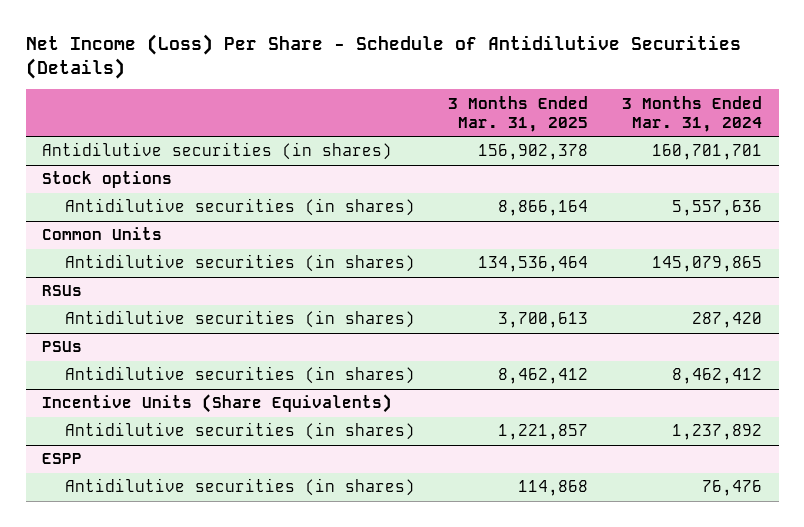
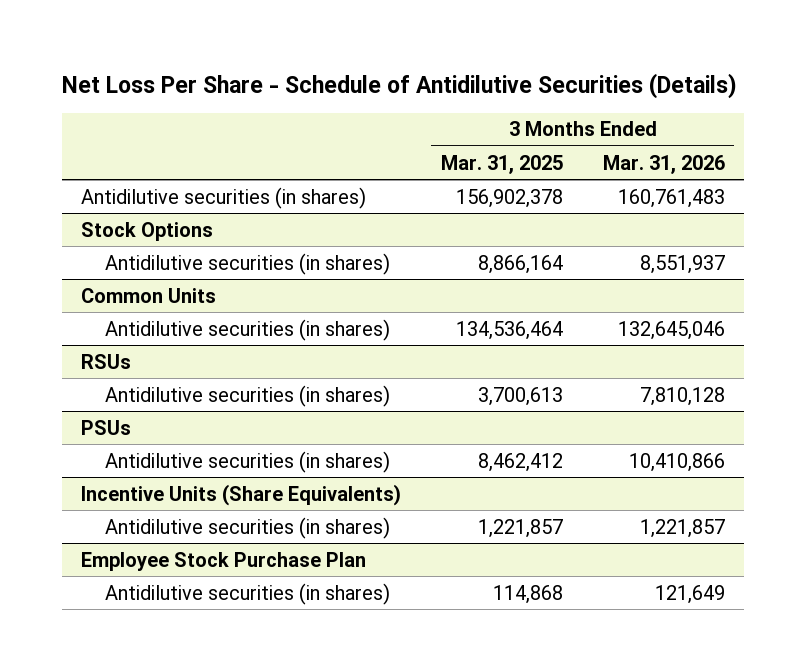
- Net Income (Loss) Per Share - Schedule of Antidilutive Securities (Details)
+ Net Loss Per Share - Schedule of Antidilutive Securities (Details)
- | 3 Months Ended Mar. 31, 2025 | 3 Months Ended Mar. 31, 2024
+ | 3 Months Ended Mar. 31, 2025 | 3 Months Ended Mar. 31, 2026
- Stock options
+ Stock Options
- ESPP
+ Employee Stock Purchase Plan

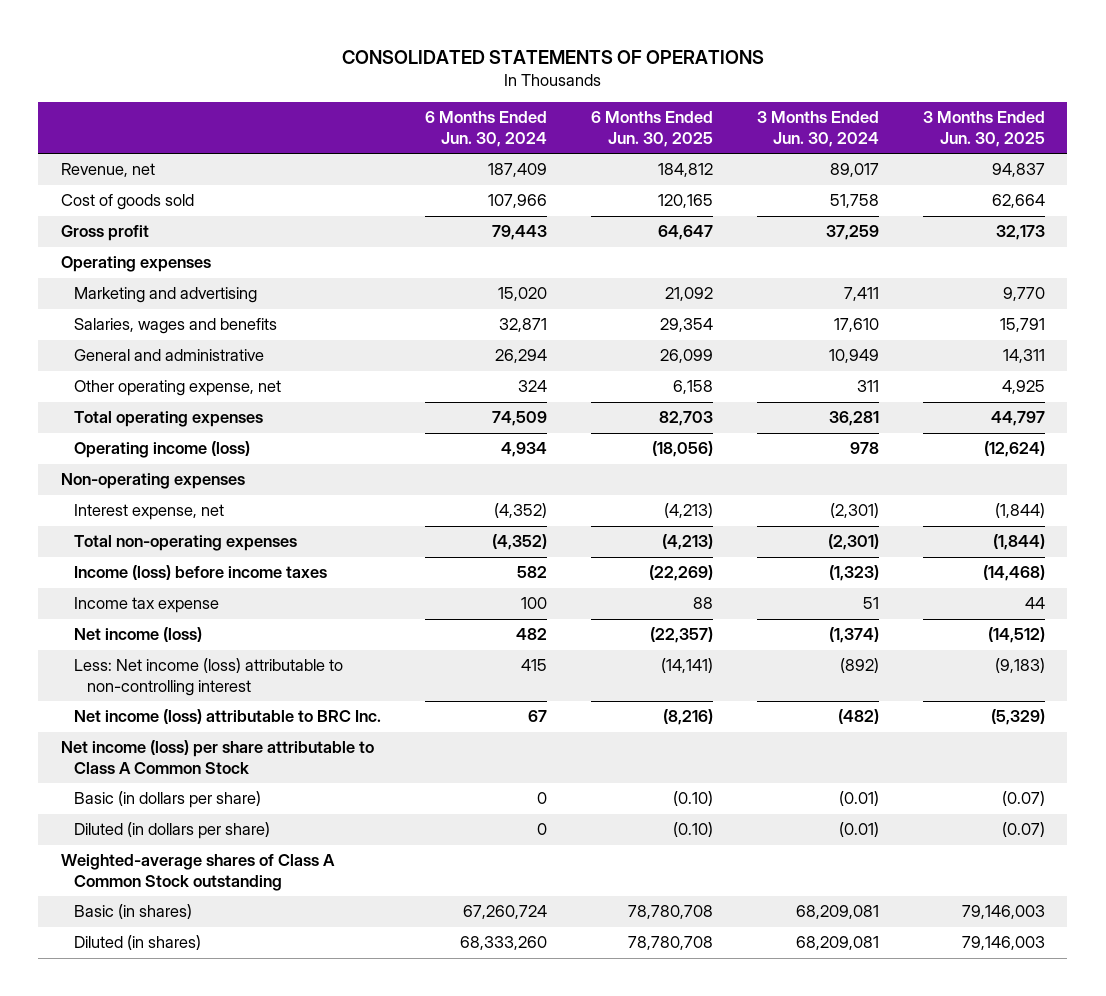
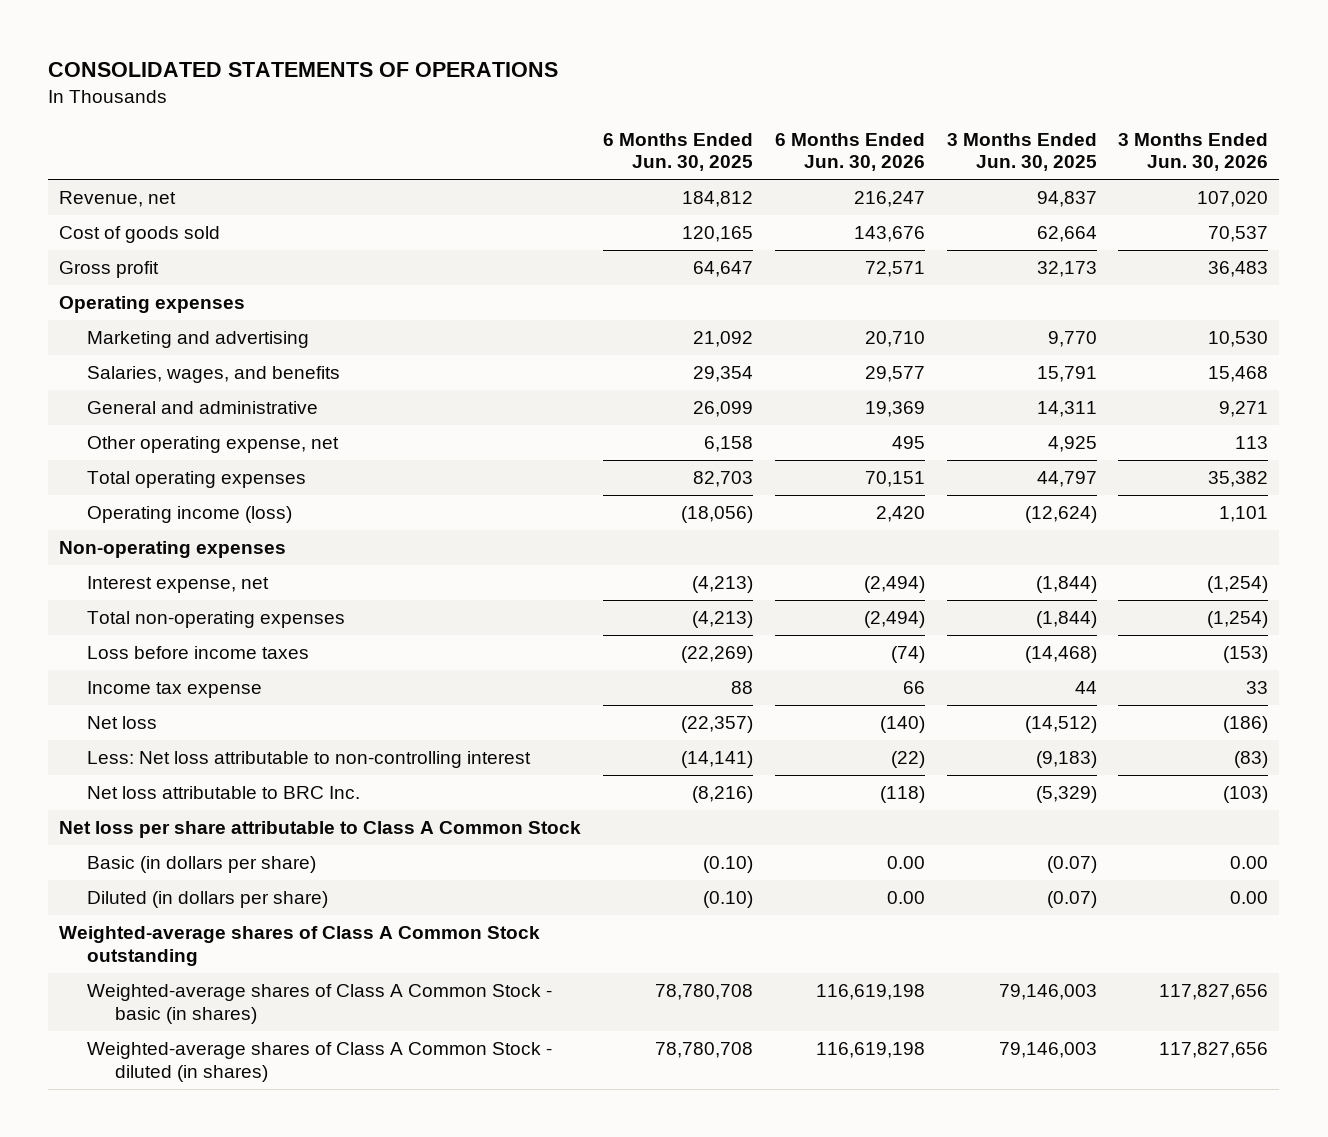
- | 6 Months Ended Jun. 30, 2024 | 6 Months Ended Jun. 30, 2025 | 3 Months Ended Jun. 30, 2024 | 3 Months Ended Jun. 30, 2025
+ | 6 Months Ended Jun. 30, 2025 | 6 Months Ended Jun. 30, 2026 | 3 Months Ended Jun. 30, 2025 | 3 Months Ended Jun. 30, 2026
- Salaries, wages and benefits | 32,871 | 29,354 | 17,610 | 15,791
+ Salaries, wages, and benefits | 29,354 | 29,577 | 15,791 | 15,468
- Income (loss) before income taxes | 582 | (22,269) | (1,323) | (14,468)
+ Loss before income taxes | (22,269) | (74) | (14,468) | (153)
- Net income (loss) | 482 | (22,357) | (1,374) | (14,512)
- Less: Net income (loss) attributable to non-controlling interest | 415 | (14,141) | (892) | (9,183)
- Net income (loss) attributable to BRC Inc. | 67 | (8,216) | (482) | (5,329)
- Net income (loss) per share attributable to Class A Common Stock
+ Net loss | (22,357) | (140) | (14,512) | (186)
+ Less: Net loss attributable to non-controlling interest | (14,141) | (22) | (9,183) | (83)
+ Net loss attributable to BRC Inc. | (8,216) | (118) | (5,329) | (103)
+ Net loss per share attributable to Class A Common Stock
- Basic (in shares) | 67,260,724 | 78,780,708 | 68,209,081 | 79,146,003
- Diluted (in shares) | 68,333,260 | 78,780,708 | 68,209,081 | 79,146,003
+ Weighted-average shares of Class A Common Stock - basic (in shares) | 78,780,708 | 116,619,198 | 79,146,003 | 117,827,656
+ Weighted-average shares of Class A Common Stock - diluted (in shares) | 78,780,708 | 116,619,198 | 79,146,003 | 117,827,656

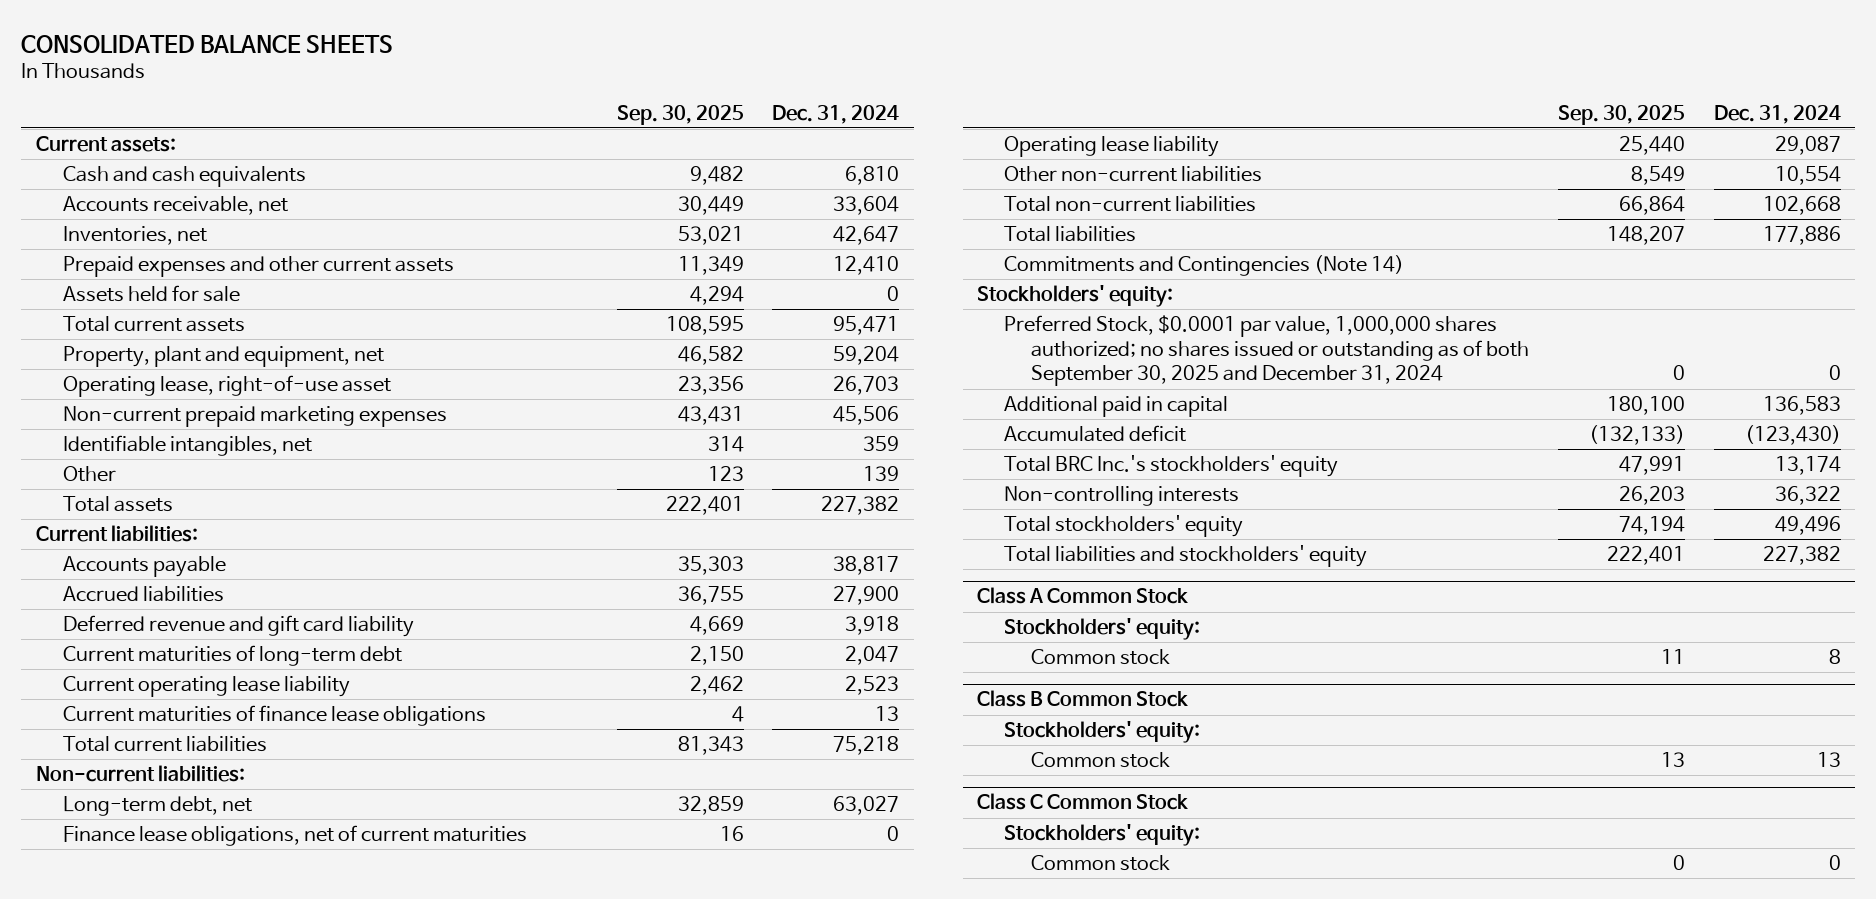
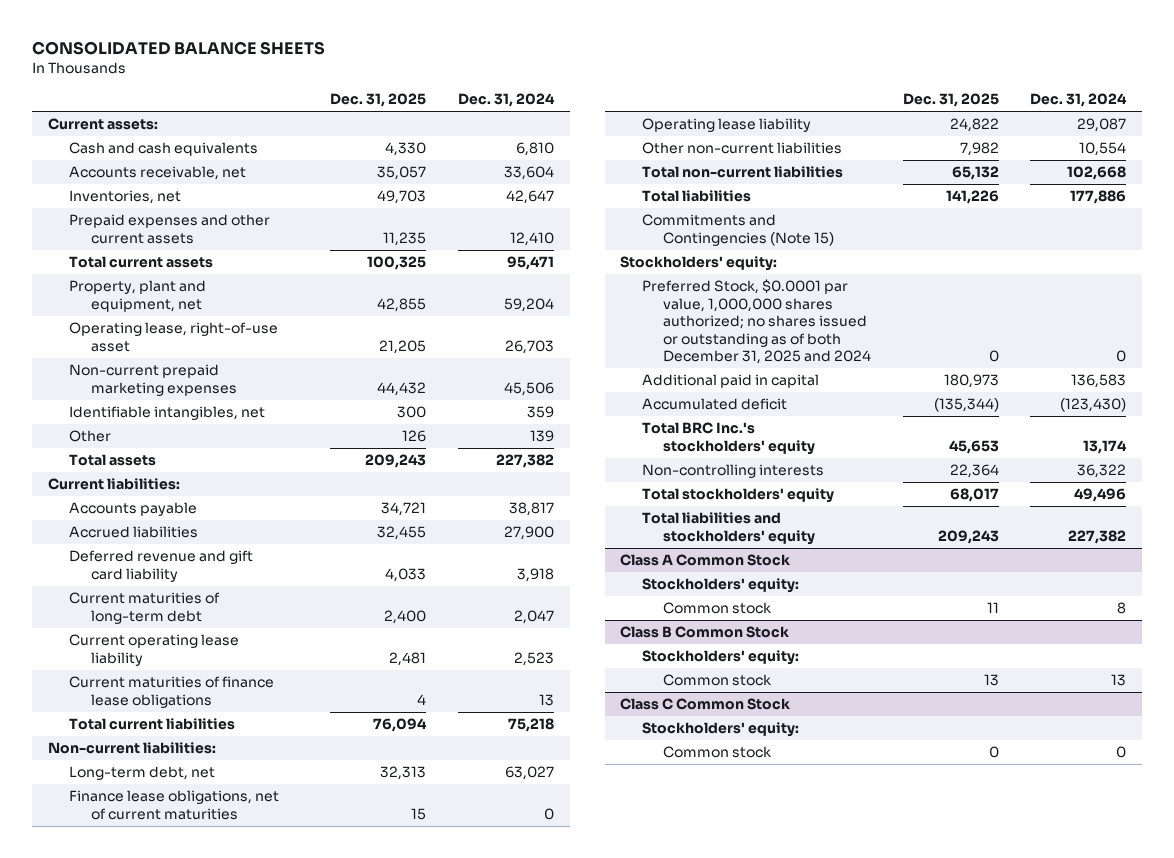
- | Sep. 30, 2025 | Dec. 31, 2024
+ | Dec. 31, 2025 | Dec. 31, 2024
- Assets held for sale | 4,294 | 0
- Commitments and Contingencies (Note 14)
+ Commitments and Contingencies (Note 15)
- Preferred Stock, $0.0001 par value, 1,000,000 shares authorized; no shares issued or outstanding as of both September 30, 2025 and December 31, 2024 | 0 | 0
+ Preferred Stock, $0.0001 par value, 1,000,000 shares authorized; no shares issued or outstanding as of both December 31, 2025 and 2024 | 0 | 0

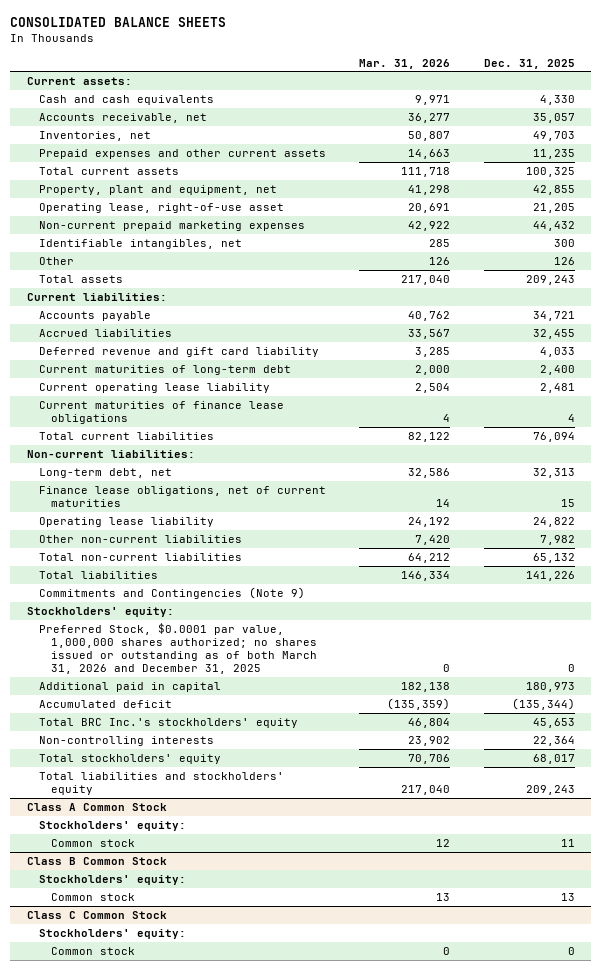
- | Dec. 31, 2025 | Dec. 31, 2024
+ | Mar. 31, 2026 | Dec. 31, 2025
- Commitments and Contingencies (Note 15)
+ Commitments and Contingencies (Note 9)
- Preferred Stock, $0.0001 par value, 1,000,000 shares authorized; no shares issued or outstanding as of both December 31, 2025 and 2024 | 0 | 0
+ Preferred Stock, $0.0001 par value, 1,000,000 shares authorized; no shares issued or outstanding as of both March 31, 2026 and December 31, 2025 | 0 | 0

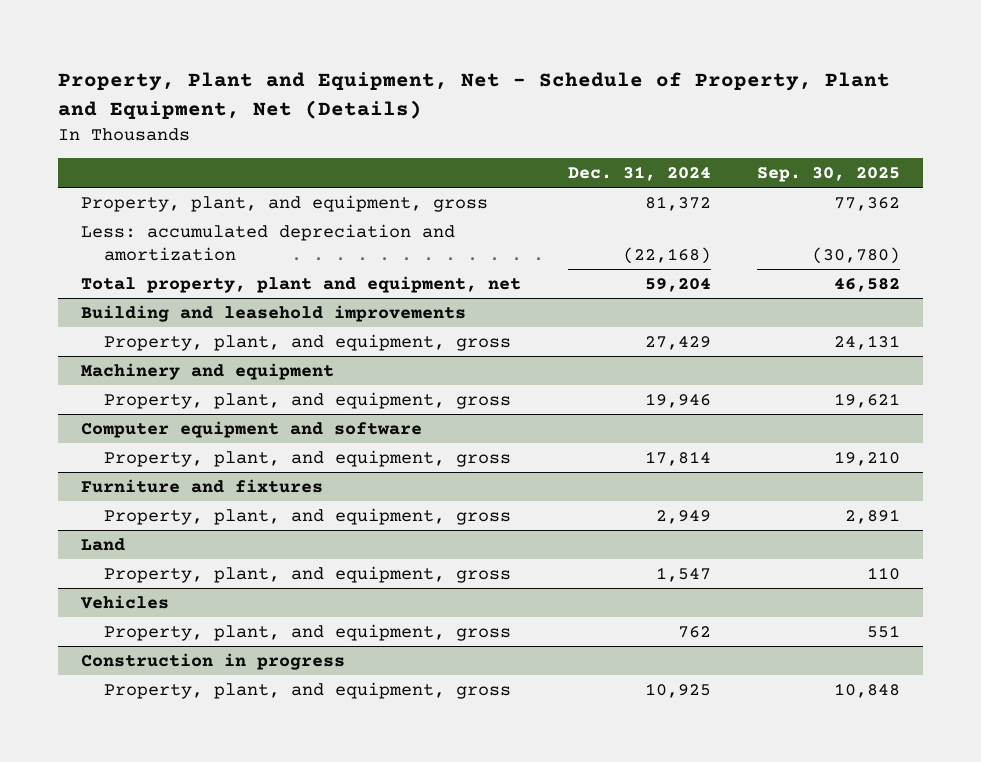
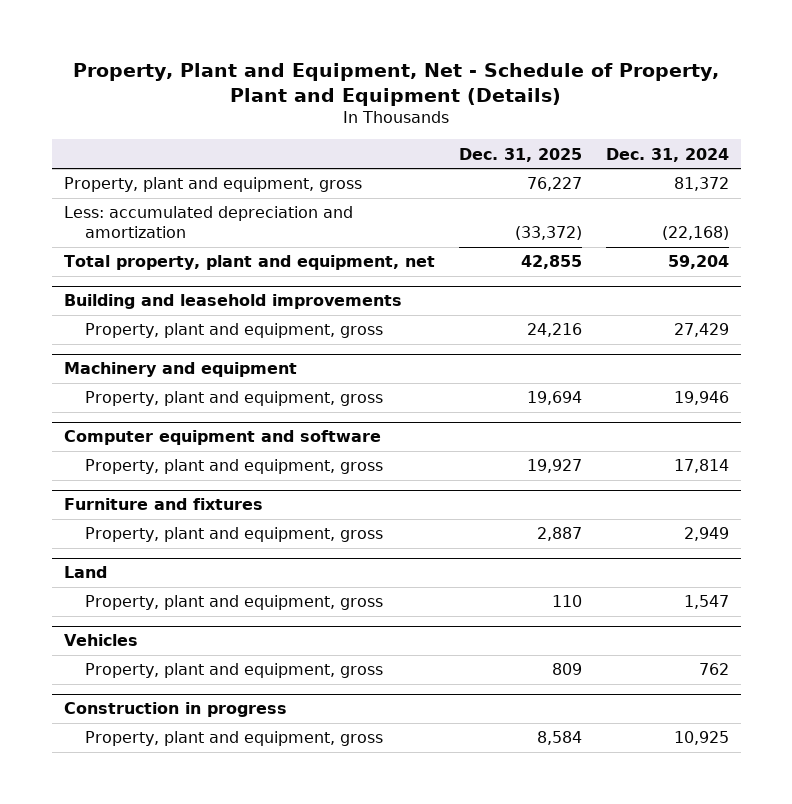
- Property, Plant and Equipment, Net - Schedule of Property, Plant and Equipment, Net (Details)
+ Property, Plant and Equipment, Net - Schedule of Property, Plant and Equipment (Details)
- | Dec. 31, 2024 | Sep. 30, 2025
+ | Dec. 31, 2025 | Dec. 31, 2024
- Property, plant, and equipment, gross | 81,372 | 77,362
+ Property, plant and equipment, gross | 76,227 | 81,372
@ Building and leasehold improvements
- Property, plant, and equipment, gross | 27,429 | 24,131
+ Property, plant and equipment, gross | 24,216 | 27,429
@ Machinery and equipment
- Property, plant, and equipment, gross | 19,946 | 19,621
+ Property, plant and equipment, gross | 19,694 | 19,946
@ Computer equipment and software
- Property, plant, and equipment, gross | 17,814 | 19,210
+ Property, plant and equipment, gross | 19,927 | 17,814
@ Furniture and fixtures
- Property, plant, and equipment, gross | 2,949 | 2,891
+ Property, plant and equipment, gross | 2,887 | 2,949
@ Land
- Property, plant, and equipment, gross | 1,547 | 110
+ Property, plant and equipment, gross | 110 | 1,547
@ Vehicles
- Property, plant, and equipment, gross | 762 | 551
+ Property, plant and equipment, gross | 809 | 762
@ Construction in progress
- Property, plant, and equipment, gross | 10,925 | 10,848
+ Property, plant and equipment, gross | 8,584 | 10,925

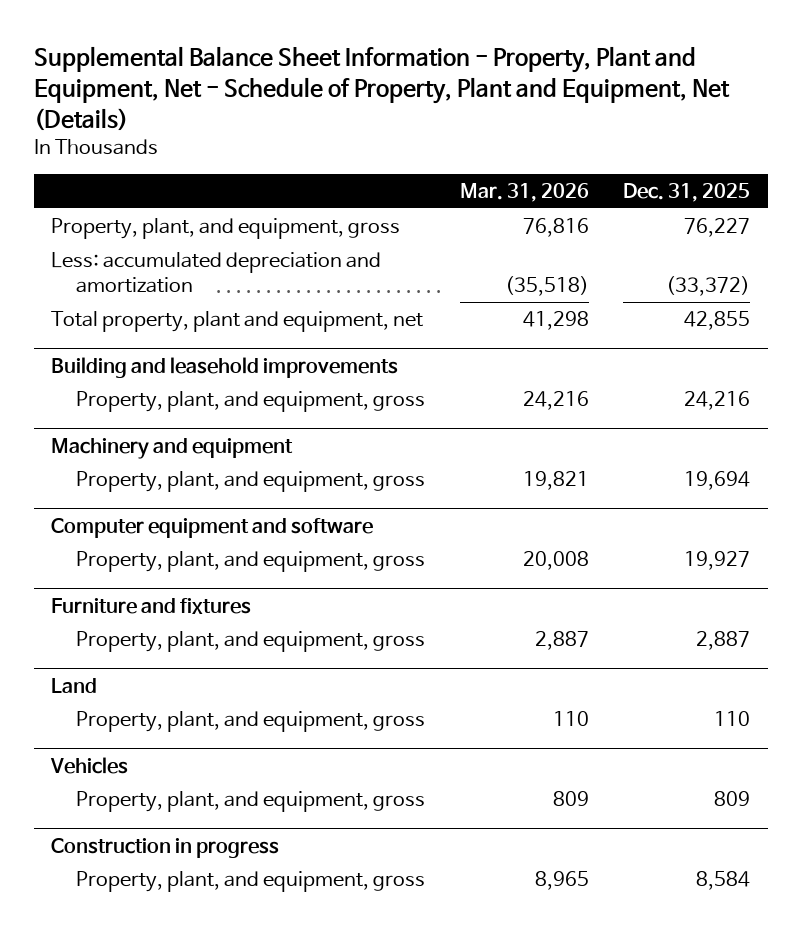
- Property, Plant and Equipment, Net - Schedule of Property, Plant and Equipment (Details)
+ Supplemental Balance Sheet Information - Property, Plant and Equipment, Net - Schedule of Property, Plant and Equipment, Net (Details)
- | Dec. 31, 2025 | Dec. 31, 2024
+ | Mar. 31, 2026 | Dec. 31, 2025
- Property, plant and equipment, gross | 76,227 | 81,372
+ Property, plant, and equipment, gross | 76,816 | 76,227
@ Building and leasehold improvements
- Property, plant and equipment, gross | 24,216 | 27,429
+ Property, plant, and equipment, gross | 24,216 | 24,216
@ Machinery and equipment
- Property, plant and equipment, gross | 19,694 | 19,946
+ Property, plant, and equipment, gross | 19,821 | 19,694
@ Computer equipment and software
- Property, plant and equipment, gross | 19,927 | 17,814
+ Property, plant, and equipment, gross | 20,008 | 19,927
@ Furniture and fixtures
- Property, plant and equipment, gross | 2,887 | 2,949
+ Property, plant, and equipment, gross | 2,887 | 2,887
@ Land
- Property, plant and equipment, gross | 110 | 1,547
+ Property, plant, and equipment, gross | 110 | 110
@ Vehicles
- Property, plant and equipment, gross | 809 | 762
+ Property, plant, and equipment, gross | 809 | 809
@ Construction in progress
- Property, plant and equipment, gross | 8,584 | 10,925
+ Property, plant, and equipment, gross | 8,965 | 8,584

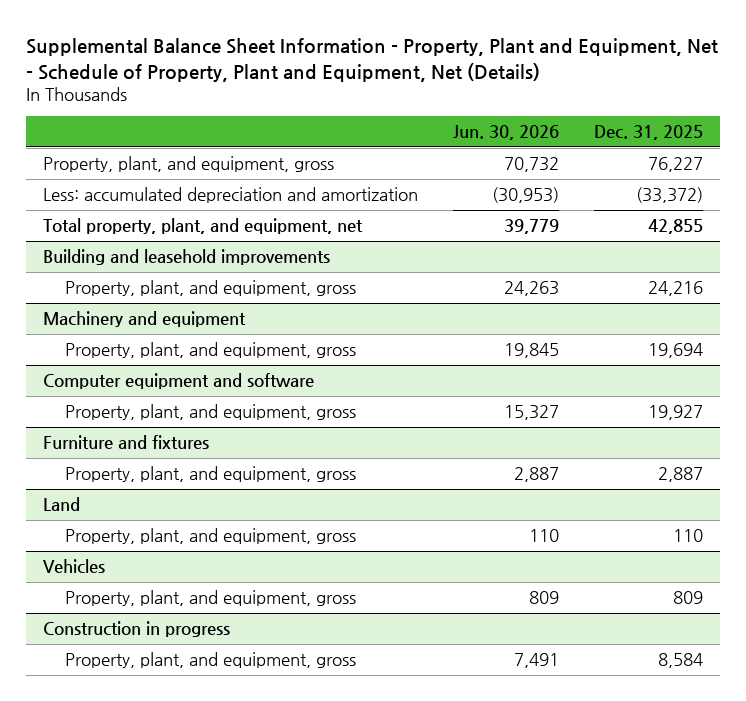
- | Mar. 31, 2026 | Dec. 31, 2025
+ | Jun. 30, 2026 | Dec. 31, 2025
- Total property, plant and equipment, net | 41,298 | 42,855
+ Total property, plant, and equipment, net | 39,779 | 42,855

